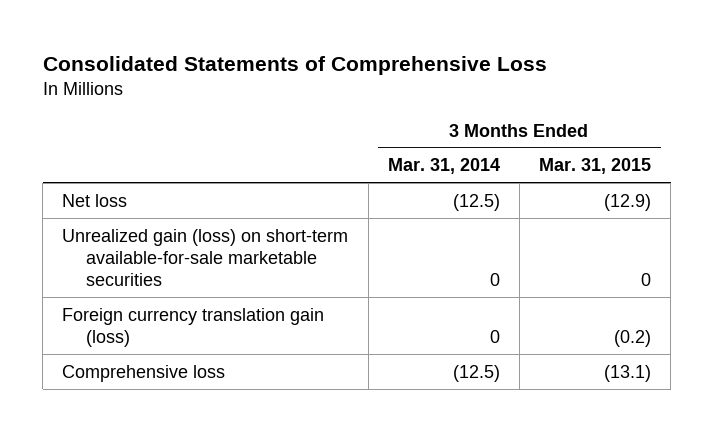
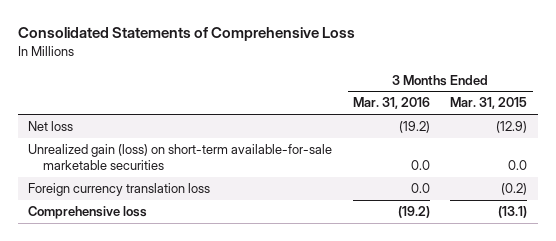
- | 3 Months Ended Mar. 31, 2014 | 3 Months Ended Mar. 31, 2015
+ | 3 Months Ended Mar. 31, 2016 | 3 Months Ended Mar. 31, 2015
- Unrealized gain (loss) on short-term available-for-sale marketable securities | 0 | 0
- Foreign currency translation gain (loss) | 0 | (0.2)
+ Unrealized gain (loss) on short-term available-for-sale marketable securities | 0.0 | 0.0
+ Foreign currency translation loss | 0.0 | (0.2)

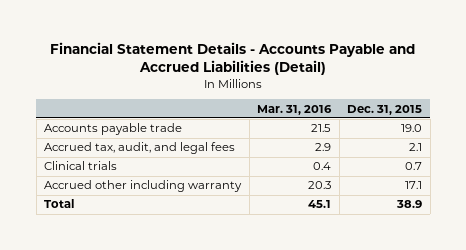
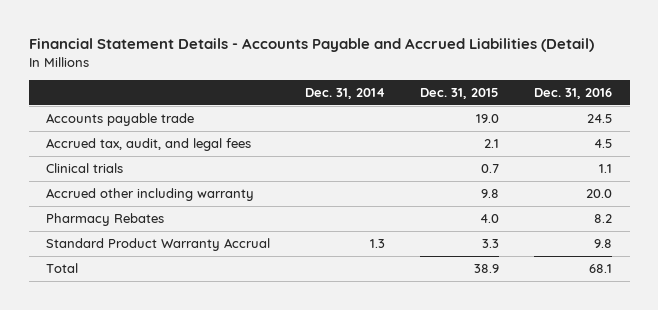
- | Mar. 31, 2016 | Dec. 31, 2015
+ | Dec. 31, 2014 | Dec. 31, 2015 | Dec. 31, 2016
- Accrued other including warranty | 20.3 | 17.1
+ Accrued other including warranty | | 9.8 | 20.0
+ Pharmacy Rebates | | 4.0 | 8.2
+ Standard Product Warranty Accrual | 1.3 | 3.3 | 9.8

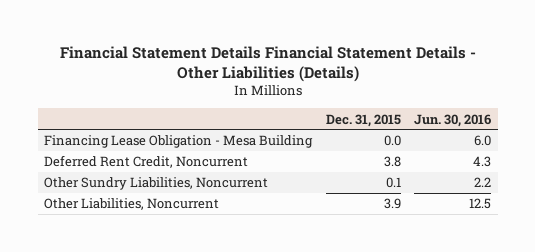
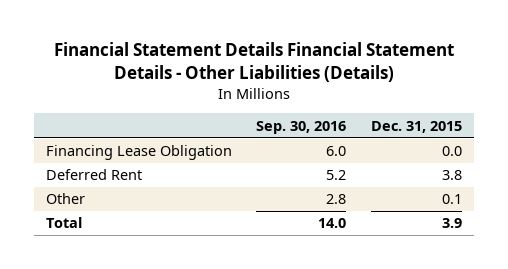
- | Dec. 31, 2015 | Jun. 30, 2016
+ | Sep. 30, 2016 | Dec. 31, 2015
- Financing Lease Obligation - Mesa Building | 0.0 | 6.0
- Deferred Rent Credit, Noncurrent | 3.8 | 4.3
- Other Sundry Liabilities, Noncurrent | 0.1 | 2.2
- Other Liabilities, Noncurrent | 3.9 | 12.5
+ Financing Lease Obligation | 6.0 | 0.0
+ Deferred Rent | 5.2 | 3.8
+ Other | 2.8 | 0.1
+ Total | 14.0 | 3.9

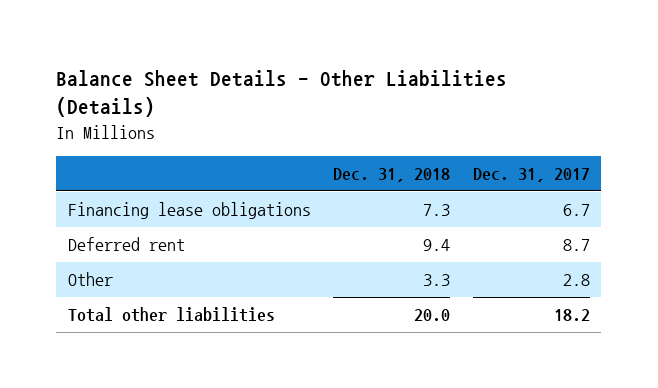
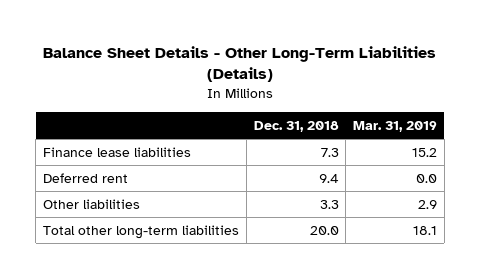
- Balance Sheet Details - Other Liabilities (Details)
+ Balance Sheet Details - Other Long-Term Liabilities (Details)
- | Dec. 31, 2018 | Dec. 31, 2017
+ | Dec. 31, 2018 | Mar. 31, 2019
- Financing lease obligations | 7.3 | 6.7
+ Finance lease liabilities | 7.3 | 15.2
- Other | 3.3 | 2.8
- Total other liabilities | 20.0 | 18.2
+ Other liabilities | 3.3 | 2.9
+ Total other long-term liabilities | 20.0 | 18.1

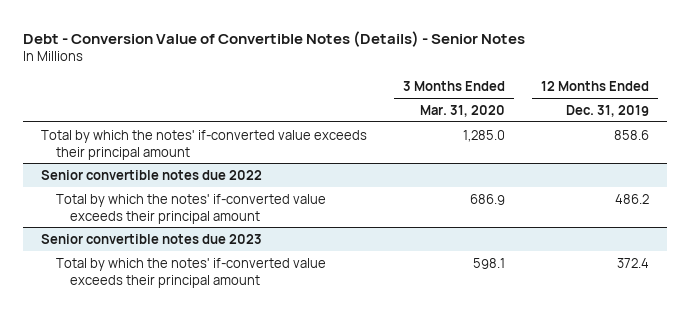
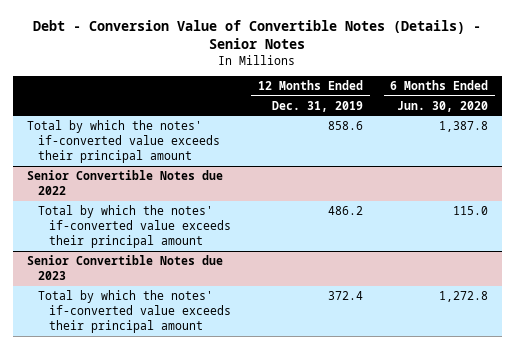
- | 3 Months Ended Mar. 31, 2020 | 12 Months Ended Dec. 31, 2019
+ | 12 Months Ended Dec. 31, 2019 | 6 Months Ended Jun. 30, 2020
- Senior convertible notes due 2022
+ Senior Convertible Notes due 2022
- Senior convertible notes due 2023
+ Senior Convertible Notes due 2023

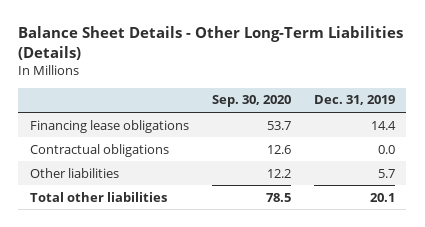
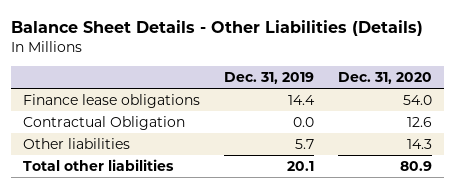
- Balance Sheet Details - Other Long-Term Liabilities (Details)
+ Balance Sheet Details - Other Liabilities (Details)
- | Sep. 30, 2020 | Dec. 31, 2019
+ | Dec. 31, 2019 | Dec. 31, 2020
- Financing lease obligations | 53.7 | 14.4
- Contractual obligations | 12.6 | 0.0
+ Finance lease obligations | 14.4 | 54.0
+ Contractual Obligation | 0.0 | 12.6

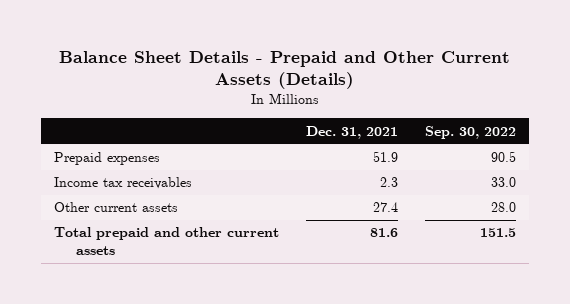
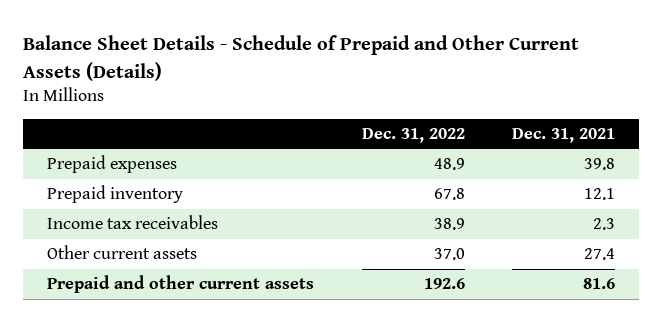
- Balance Sheet Details - Prepaid and Other Current Assets (Details)
+ Balance Sheet Details - Schedule of Prepaid and Other Current Assets (Details)
- | Dec. 31, 2021 | Sep. 30, 2022
+ | Dec. 31, 2022 | Dec. 31, 2021
- Prepaid expenses | 51.9 | 90.5
+ Prepaid expenses | 48.9 | 39.8
+ Prepaid inventory | 67.8 | 12.1
- Total prepaid and other current assets | 81.6 | 151.5
+ Prepaid and other current assets | 192.6 | 81.6

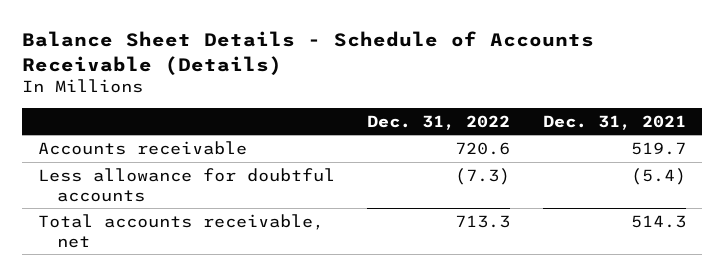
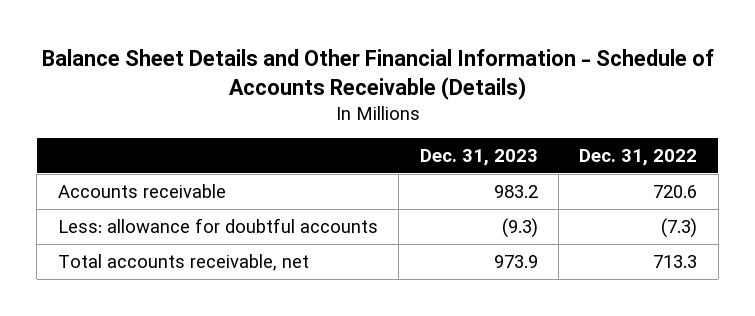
- Balance Sheet Details - Schedule of Accounts Receivable (Details)
+ Balance Sheet Details and Other Financial Information - Schedule of Accounts Receivable (Details)
- | Dec. 31, 2022 | Dec. 31, 2021
+ | Dec. 31, 2023 | Dec. 31, 2022
- Less allowance for doubtful accounts | (7.3) | (5.4)
+ Less: allowance for doubtful accounts | (9.3) | (7.3)

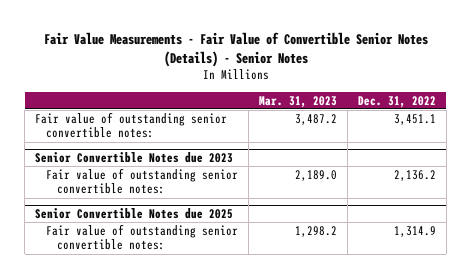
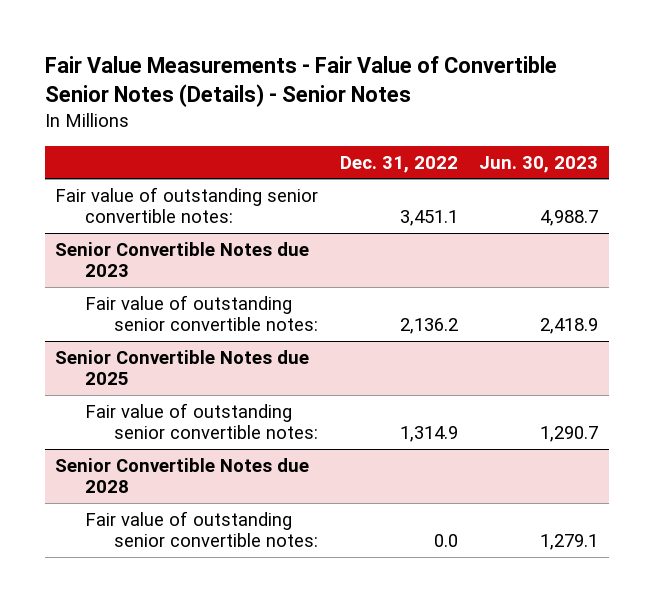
- | Mar. 31, 2023 | Dec. 31, 2022
+ | Dec. 31, 2022 | Jun. 30, 2023
+ Senior Convertible Notes due 2028
+ Fair value of outstanding senior convertible notes: | 0.0 | 1,279.1

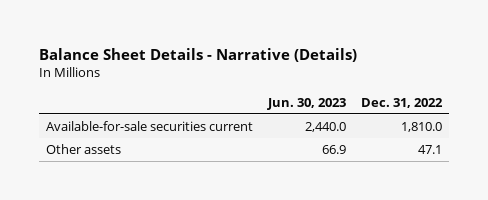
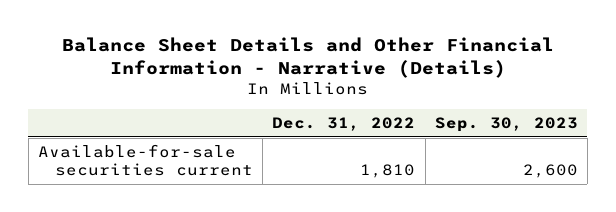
- Balance Sheet Details - Narrative (Details)
+ Balance Sheet Details and Other Financial Information - Narrative (Details)
- | Jun. 30, 2023 | Dec. 31, 2022
+ | Dec. 31, 2022 | Sep. 30, 2023
- Available-for-sale securities current | 2,440.0 | 1,810.0
- Other assets | 66.9 | 47.1
+ Available-for-sale securities current | 1,810 | 2,600

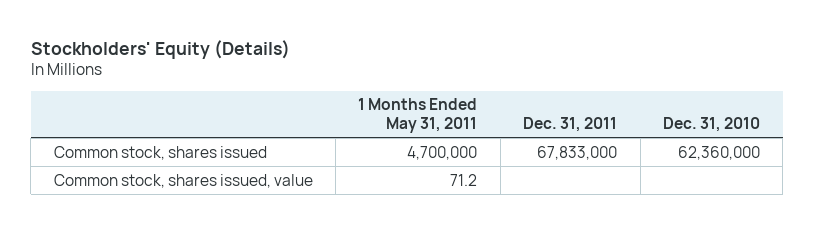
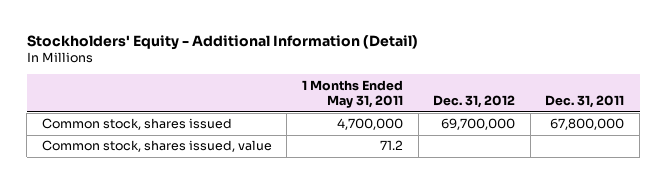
- Stockholders' Equity (Details)
+ Stockholders' Equity - Additional Information (Detail)
- | 1 Months Ended May 31, 2011 | Dec. 31, 2011 | Dec. 31, 2010
+ | 1 Months Ended May 31, 2011 | Dec. 31, 2012 | Dec. 31, 2011
- Common stock, shares issued | 4,700,000 | 67,833,000 | 62,360,000
+ Common stock, shares issued | 4,700,000 | 69,700,000 | 67,800,000

